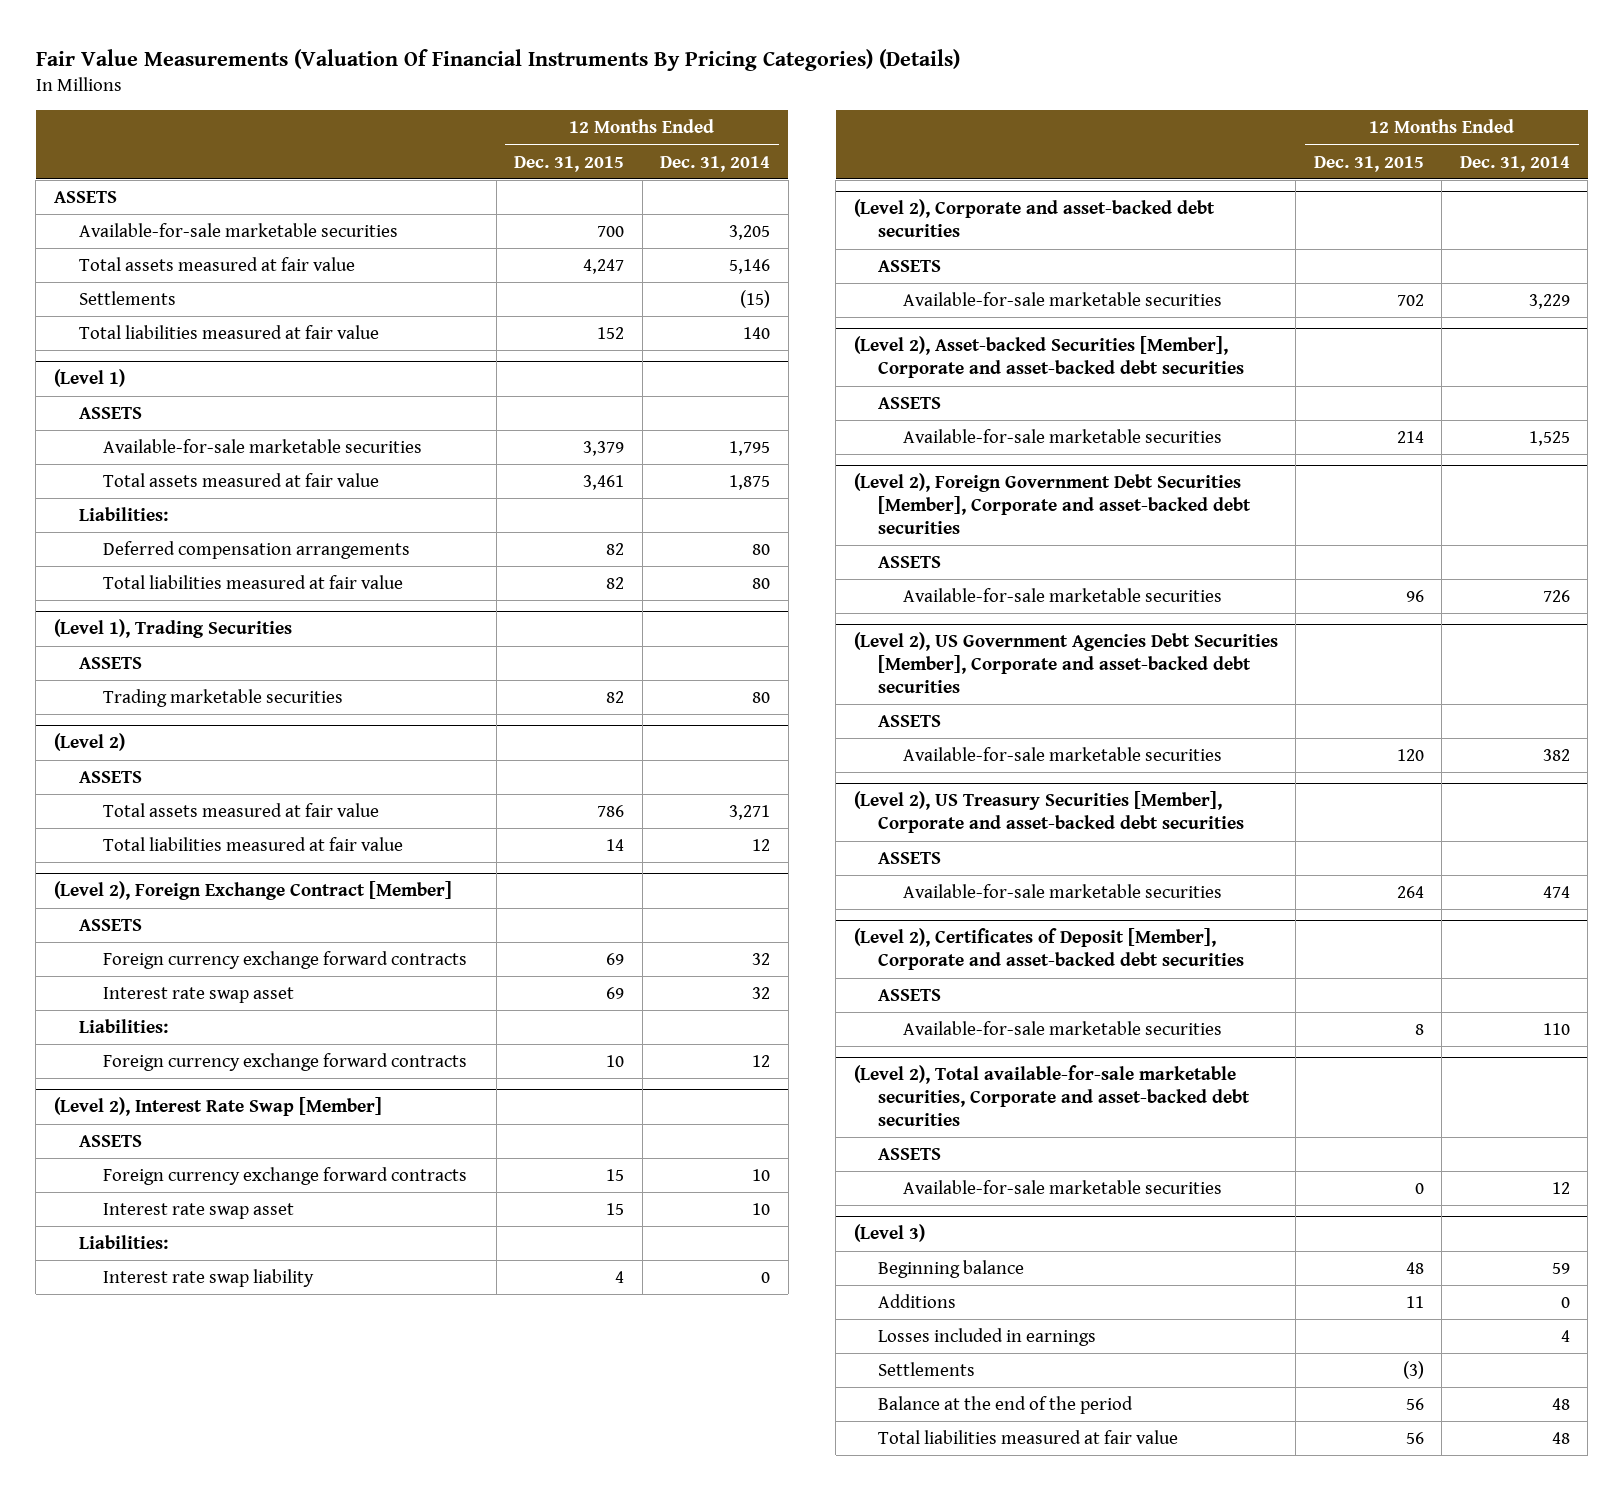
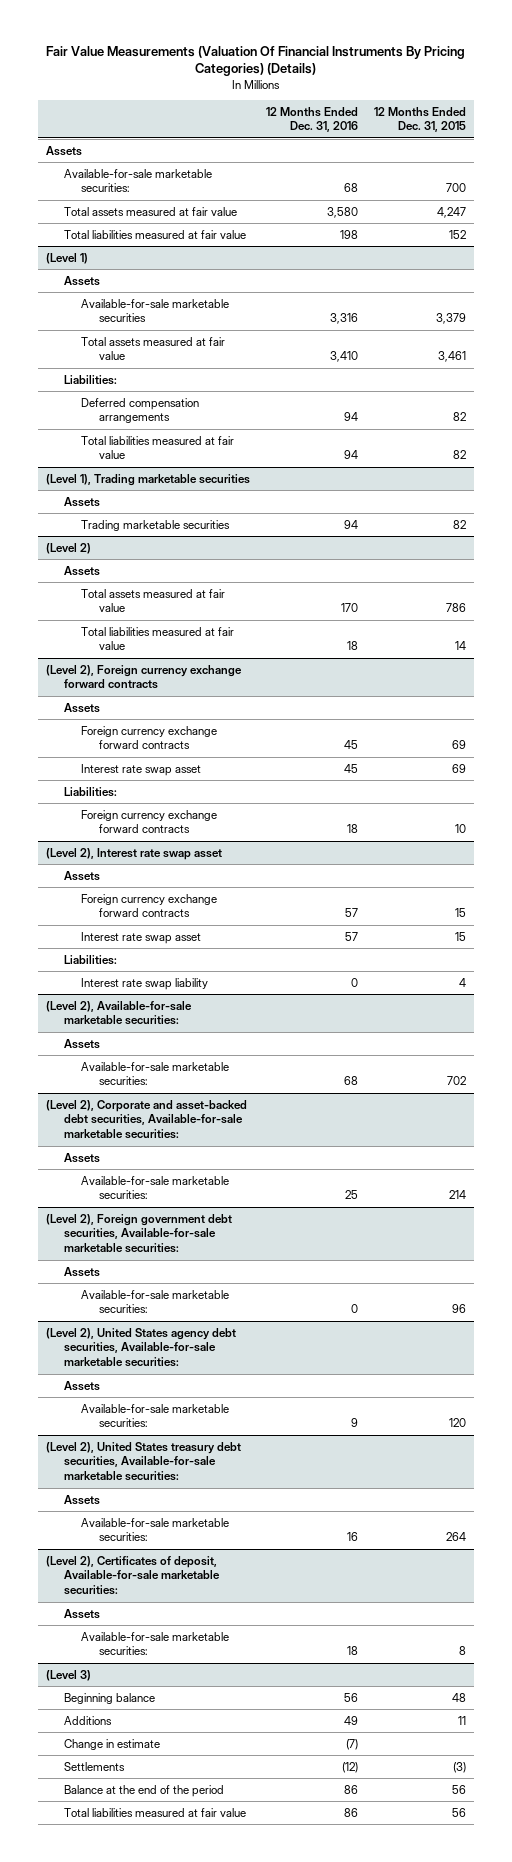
- | 12 Months Ended Dec. 31, 2015 | 12 Months Ended Dec. 31, 2014
+ | 12 Months Ended Dec. 31, 2016 | 12 Months Ended Dec. 31, 2015
- ASSETS
- Available-for-sale marketable securities | 700 | 3,205
+ Assets
+ Available-for-sale marketable securities: | 68 | 700
- Settlements | | (15)
@ (Level 1)
- ASSETS
+ Assets
- (Level 1), Trading Securities
- ASSETS
+ (Level 1), Trading marketable securities
+ Assets
@ (Level 2)
- ASSETS
+ Assets
- (Level 2), Foreign Exchange Contract [Member]
- ASSETS
+ (Level 2), Foreign currency exchange forward contracts
+ Assets
- (Level 2), Interest Rate Swap [Member]
- ASSETS
+ (Level 2), Interest rate swap asset
+ Assets
- (Level 2), Corporate and asset-backed debt securities
- ASSETS
- Available-for-sale marketable securities | 702 | 3,229
- (Level 2), Asset-backed Securities [Member], Corporate and asset-backed debt securities
- ASSETS
- Available-for-sale marketable securities | 214 | 1,525
- (Level 2), Foreign Government Debt Securities [Member], Corporate and asset-backed debt securities
- ASSETS
- Available-for-sale marketable securities | 96 | 726
- (Level 2), US Government Agencies Debt Securities [Member], Corporate and asset-backed debt securities
- ASSETS
- Available-for-sale marketable securities | 120 | 382
- (Level 2), US Treasury Securities [Member], Corporate and asset-backed debt securities
- ASSETS
- Available-for-sale marketable securities | 264 | 474
- (Level 2), Certificates of Deposit [Member], Corporate and asset-backed debt securities
- ASSETS
- Available-for-sale marketable securities | 8 | 110
- (Level 2), Total available-for-sale marketable securities, Corporate and asset-backed debt securities
- ASSETS
- Available-for-sale marketable securities | 0 | 12
+ (Level 2), Available-for-sale marketable securities:
+ Assets
+ Available-for-sale marketable securities: | 68 | 702
+ (Level 2), Corporate and asset-backed debt securities, Available-for-sale marketable securities:
+ Assets
+ Available-for-sale marketable securities: | 25 | 214
+ (Level 2), Foreign government debt securities, Available-for-sale marketable securities:
+ Assets
+ Available-for-sale marketable securities: | 0 | 96
+ (Level 2), United States agency debt securities, Available-for-sale marketable securities:
+ Assets
+ Available-for-sale marketable securities: | 9 | 120
+ (Level 2), United States treasury debt securities, Available-for-sale marketable securities:
+ Assets
+ Available-for-sale marketable securities: | 16 | 264
+ (Level 2), Certificates of deposit, Available-for-sale marketable securities:
+ Assets
+ Available-for-sale marketable securities: | 18 | 8
@ (Level 3)
- Losses included in earnings | | 4
+ Change in estimate | (7) |

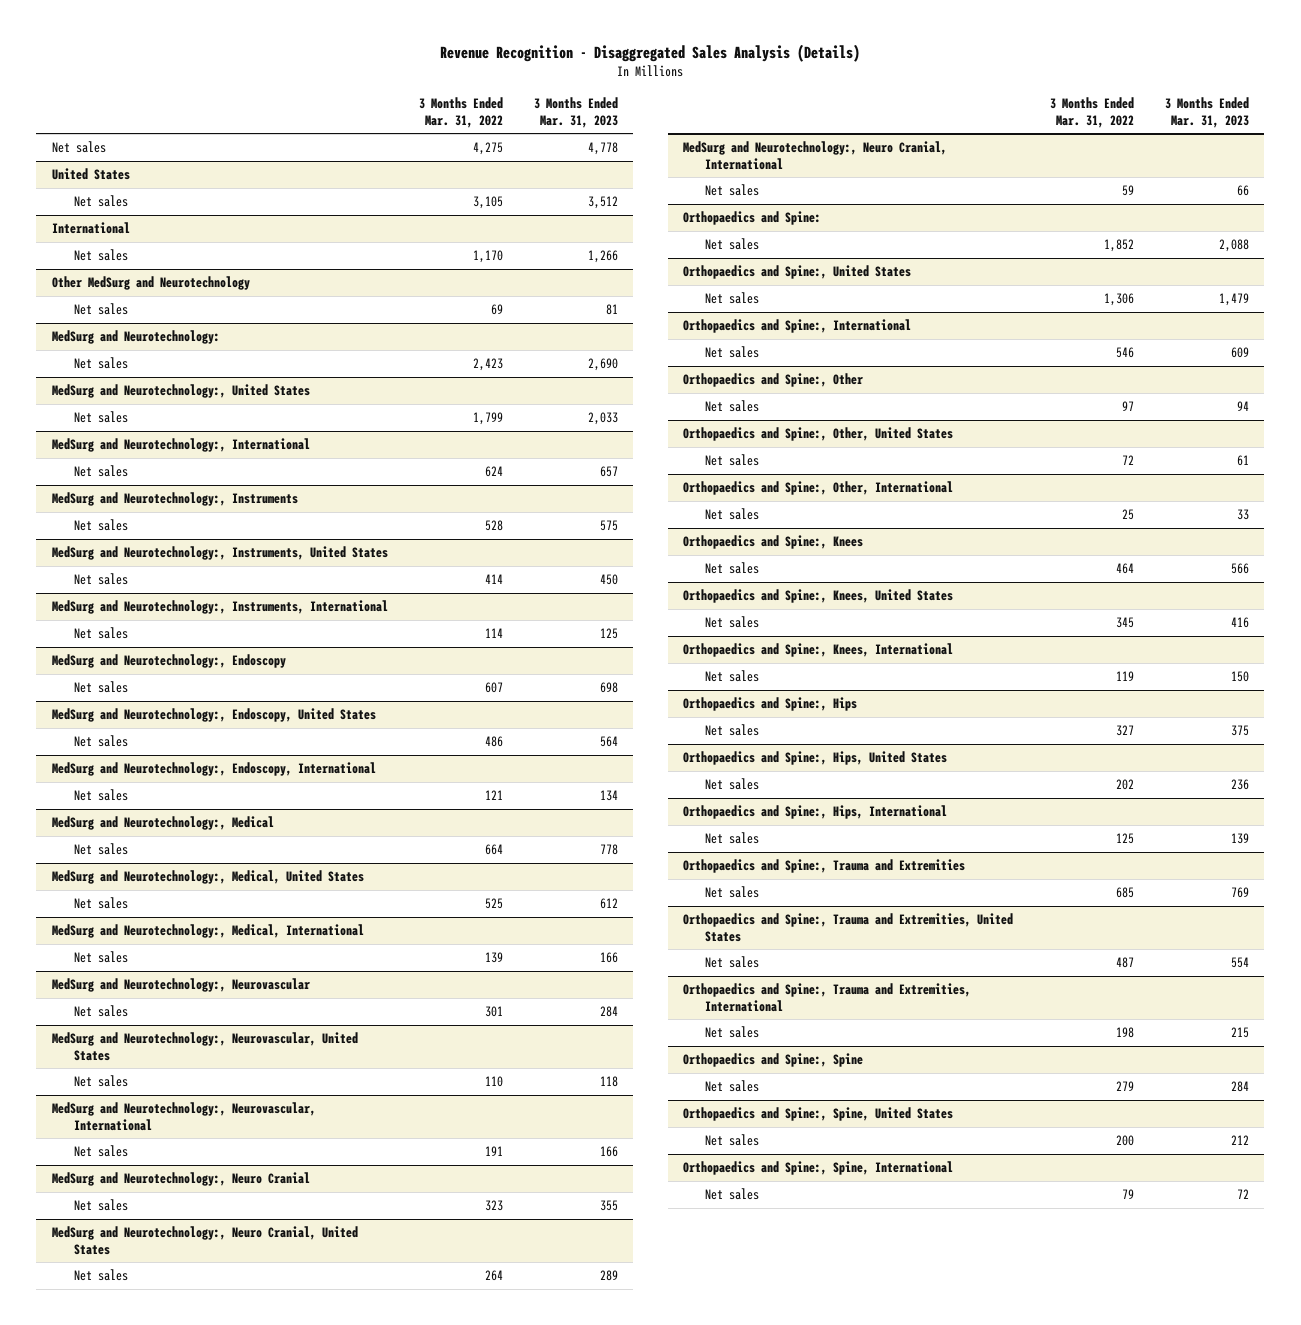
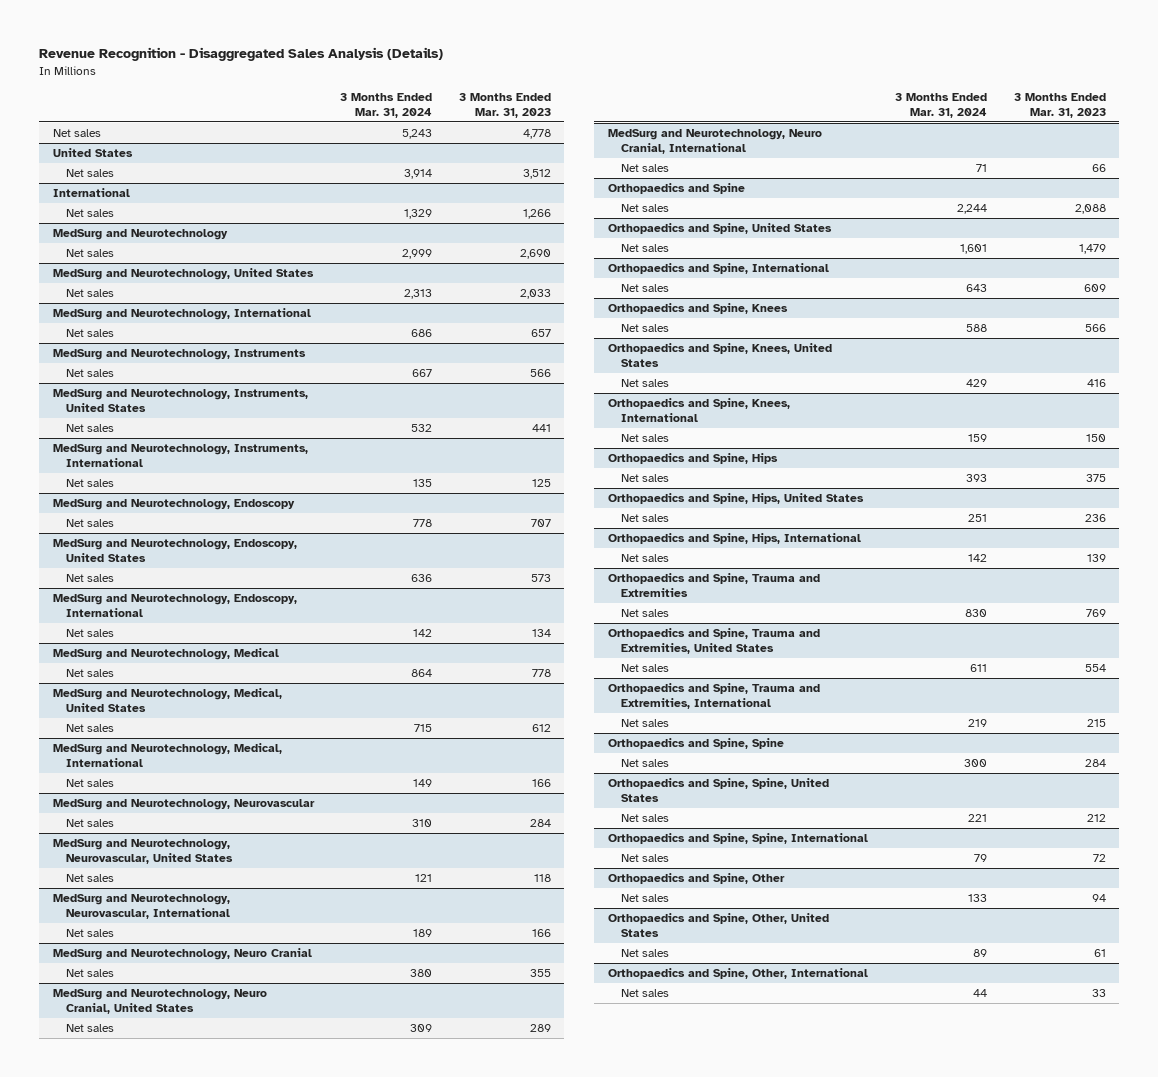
- | 3 Months Ended Mar. 31, 2022 | 3 Months Ended Mar. 31, 2023
+ | 3 Months Ended Mar. 31, 2024 | 3 Months Ended Mar. 31, 2023
- Other MedSurg and Neurotechnology
- Net sales | 69 | 81
- MedSurg and Neurotechnology:
+ MedSurg and Neurotechnology
- MedSurg and Neurotechnology:, United States
+ MedSurg and Neurotechnology, United States
- MedSurg and Neurotechnology:, International
+ MedSurg and Neurotechnology, International
- MedSurg and Neurotechnology:, Instruments
- Net sales | 528 | 575
- MedSurg and Neurotechnology:, Instruments, United States
- Net sales | 414 | 450
- MedSurg and Neurotechnology:, Instruments, International
+ MedSurg and Neurotechnology, Instruments
+ Net sales | 667 | 566
+ MedSurg and Neurotechnology, Instruments, United States
+ Net sales | 532 | 441
+ MedSurg and Neurotechnology, Instruments, International
- MedSurg and Neurotechnology:, Endoscopy
- Net sales | 607 | 698
- MedSurg and Neurotechnology:, Endoscopy, United States
- Net sales | 486 | 564
- MedSurg and Neurotechnology:, Endoscopy, International
+ MedSurg and Neurotechnology, Endoscopy
+ Net sales | 778 | 707
+ MedSurg and Neurotechnology, Endoscopy, United States
+ Net sales | 636 | 573
+ MedSurg and Neurotechnology, Endoscopy, International
- MedSurg and Neurotechnology:, Medical
+ MedSurg and Neurotechnology, Medical
- MedSurg and Neurotechnology:, Medical, United States
+ MedSurg and Neurotechnology, Medical, United States
- MedSurg and Neurotechnology:, Medical, International
+ MedSurg and Neurotechnology, Medical, International
- MedSurg and Neurotechnology:, Neurovascular
+ MedSurg and Neurotechnology, Neurovascular
- MedSurg and Neurotechnology:, Neurovascular, United States
+ MedSurg and Neurotechnology, Neurovascular, United States
- MedSurg and Neurotechnology:, Neurovascular, International
+ MedSurg and Neurotechnology, Neurovascular, International
- MedSurg and Neurotechnology:, Neuro Cranial
+ MedSurg and Neurotechnology, Neuro Cranial
- MedSurg and Neurotechnology:, Neuro Cranial, United States
+ MedSurg and Neurotechnology, Neuro Cranial, United States
- MedSurg and Neurotechnology:, Neuro Cranial, International
+ MedSurg and Neurotechnology, Neuro Cranial, International
- Orthopaedics and Spine:
+ Orthopaedics and Spine
- Orthopaedics and Spine:, United States
+ Orthopaedics and Spine, United States
- Orthopaedics and Spine:, International
+ Orthopaedics and Spine, International
- Orthopaedics and Spine:, Other
- Net sales | 97 | 94
- Orthopaedics and Spine:, Other, United States
- Net sales | 72 | 61
- Orthopaedics and Spine:, Other, International
- Net sales | 25 | 33
- Orthopaedics and Spine:, Knees
+ Orthopaedics and Spine, Knees
- Orthopaedics and Spine:, Knees, United States
+ Orthopaedics and Spine, Knees, United States
- Orthopaedics and Spine:, Knees, International
+ Orthopaedics and Spine, Knees, International
- Orthopaedics and Spine:, Hips
+ Orthopaedics and Spine, Hips
- Orthopaedics and Spine:, Hips, United States
+ Orthopaedics and Spine, Hips, United States
- Orthopaedics and Spine:, Hips, International
+ Orthopaedics and Spine, Hips, International
- Orthopaedics and Spine:, Trauma and Extremities
+ Orthopaedics and Spine, Trauma and Extremities
- Orthopaedics and Spine:, Trauma and Extremities, United States
+ Orthopaedics and Spine, Trauma and Extremities, United States
- Orthopaedics and Spine:, Trauma and Extremities, International
+ Orthopaedics and Spine, Trauma and Extremities, International
- Orthopaedics and Spine:, Spine
+ Orthopaedics and Spine, Spine
- Orthopaedics and Spine:, Spine, United States
+ Orthopaedics and Spine, Spine, United States
- Orthopaedics and Spine:, Spine, International
+ Orthopaedics and Spine, Spine, International
+ Orthopaedics and Spine, Other
+ Net sales | 133 | 94
+ Orthopaedics and Spine, Other, United States
+ Net sales | 89 | 61
+ Orthopaedics and Spine, Other, International
+ Net sales | 44 | 33

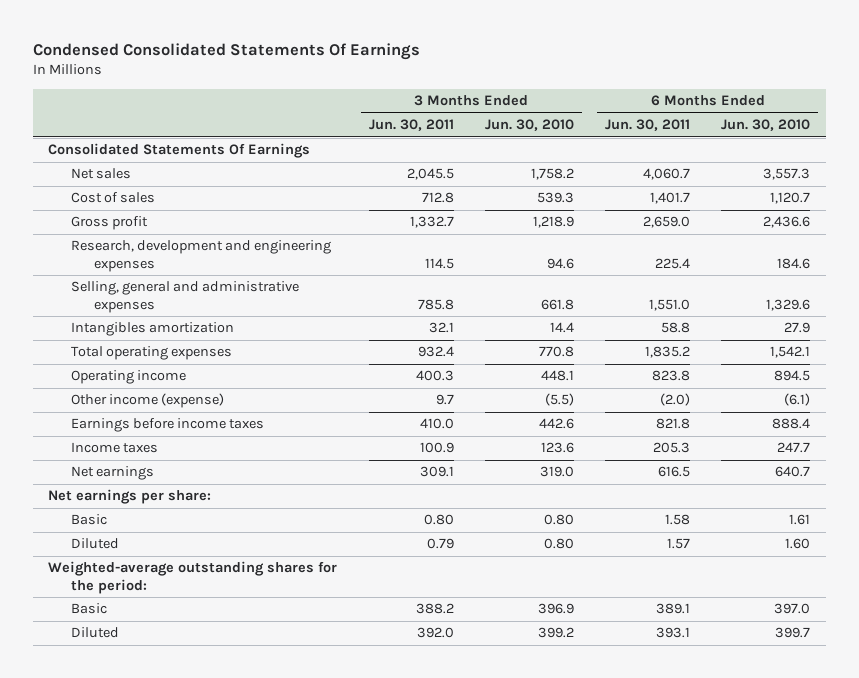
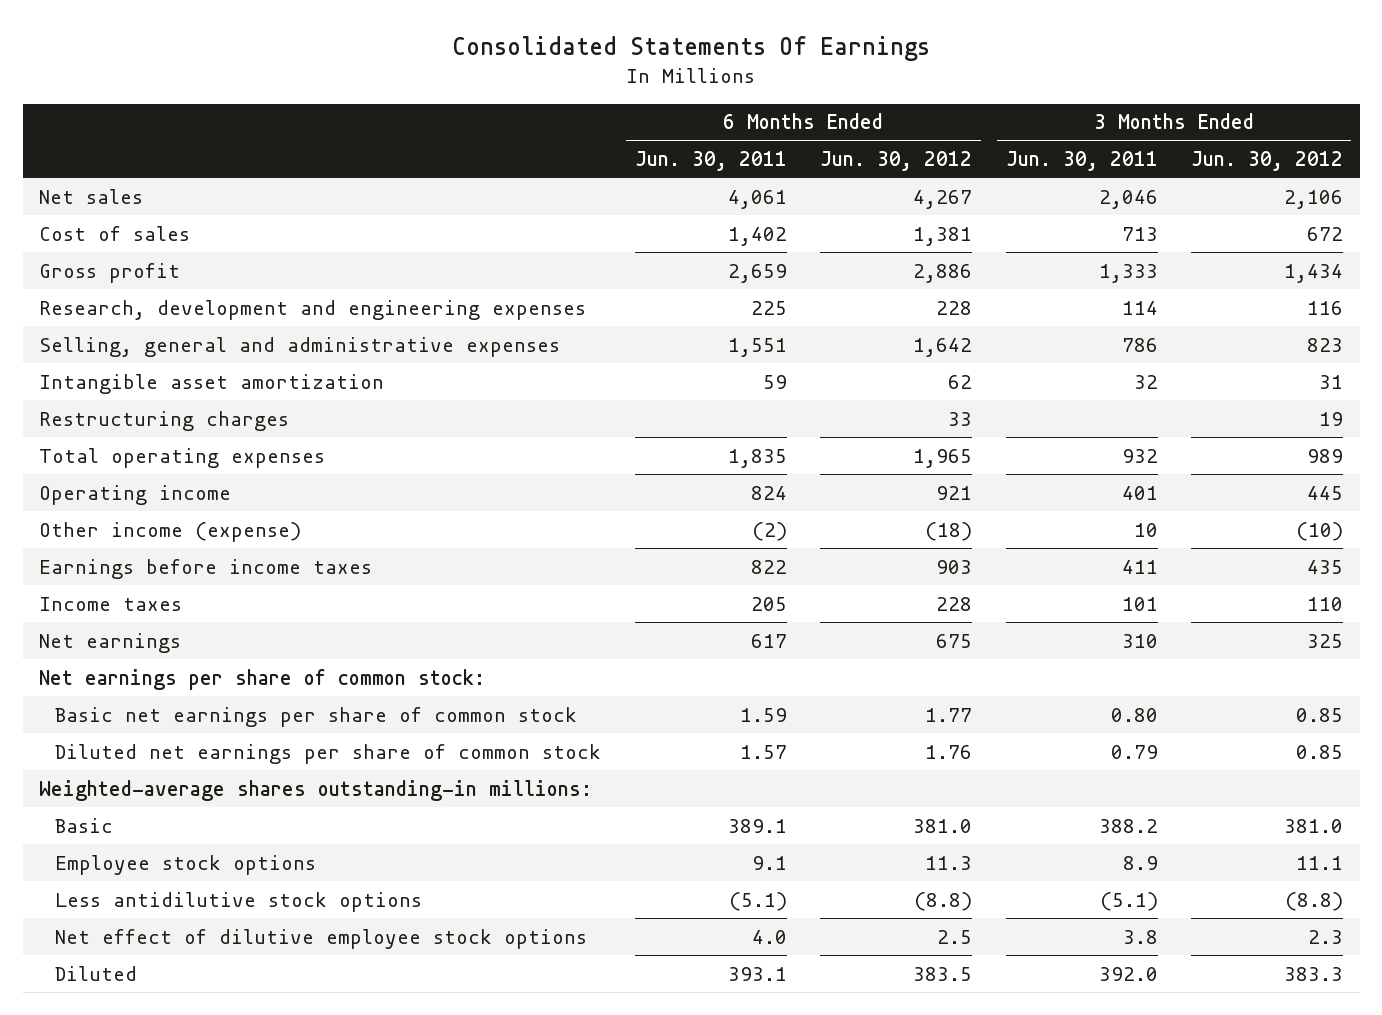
- Condensed Consolidated Statements Of Earnings
+ Consolidated Statements Of Earnings
- | 3 Months Ended Jun. 30, 2011 | 3 Months Ended Jun. 30, 2010 | 6 Months Ended Jun. 30, 2011 | 6 Months Ended Jun. 30, 2010
+ | 6 Months Ended Jun. 30, 2011 | 6 Months Ended Jun. 30, 2012 | 3 Months Ended Jun. 30, 2011 | 3 Months Ended Jun. 30, 2012
- Consolidated Statements Of Earnings
- Net sales | 2,045.5 | 1,758.2 | 4,060.7 | 3,557.3
- Cost of sales | 712.8 | 539.3 | 1,401.7 | 1,120.7
- Gross profit | 1,332.7 | 1,218.9 | 2,659.0 | 2,436.6
- Research, development and engineering expenses | 114.5 | 94.6 | 225.4 | 184.6
- Selling, general and administrative expenses | 785.8 | 661.8 | 1,551.0 | 1,329.6
- Intangibles amortization | 32.1 | 14.4 | 58.8 | 27.9
- Total operating expenses | 932.4 | 770.8 | 1,835.2 | 1,542.1
- Operating income | 400.3 | 448.1 | 823.8 | 894.5
- Other income (expense) | 9.7 | (5.5) | (2.0) | (6.1)
- Earnings before income taxes | 410.0 | 442.6 | 821.8 | 888.4
- Income taxes | 100.9 | 123.6 | 205.3 | 247.7
- Net earnings | 309.1 | 319.0 | 616.5 | 640.7
- Net earnings per share:
- Basic | 0.80 | 0.80 | 1.58 | 1.61
- Diluted | 0.79 | 0.80 | 1.57 | 1.60
- Weighted-average outstanding shares for the period:
+ Net sales | 4,061 | 4,267 | 2,046 | 2,106
+ Cost of sales | 1,402 | 1,381 | 713 | 672
+ Gross profit | 2,659 | 2,886 | 1,333 | 1,434
+ Research, development and engineering expenses | 225 | 228 | 114 | 116
+ Selling, general and administrative expenses | 1,551 | 1,642 | 786 | 823
+ Intangible asset amortization | 59 | 62 | 32 | 31
+ Restructuring charges | | 33 | | 19
+ Total operating expenses | 1,835 | 1,965 | 932 | 989
+ Operating income | 824 | 921 | 401 | 445
+ Other income (expense) | (2) | (18) | 10 | (10)
+ Earnings before income taxes | 822 | 903 | 411 | 435
+ Income taxes | 205 | 228 | 101 | 110
+ Net earnings | 617 | 675 | 310 | 325
+ Net earnings per share of common stock:
+ Basic net earnings per share of common stock | 1.59 | 1.77 | 0.80 | 0.85
+ Diluted net earnings per share of common stock | 1.57 | 1.76 | 0.79 | 0.85
+ Weighted-average shares outstanding-in millions:
+ Employee stock options | 9.1 | 11.3 | 8.9 | 11.1
+ Less antidilutive stock options | (5.1) | (8.8) | (5.1) | (8.8)
+ Net effect of dilutive employee stock options | 4.0 | 2.5 | 3.8 | 2.3

